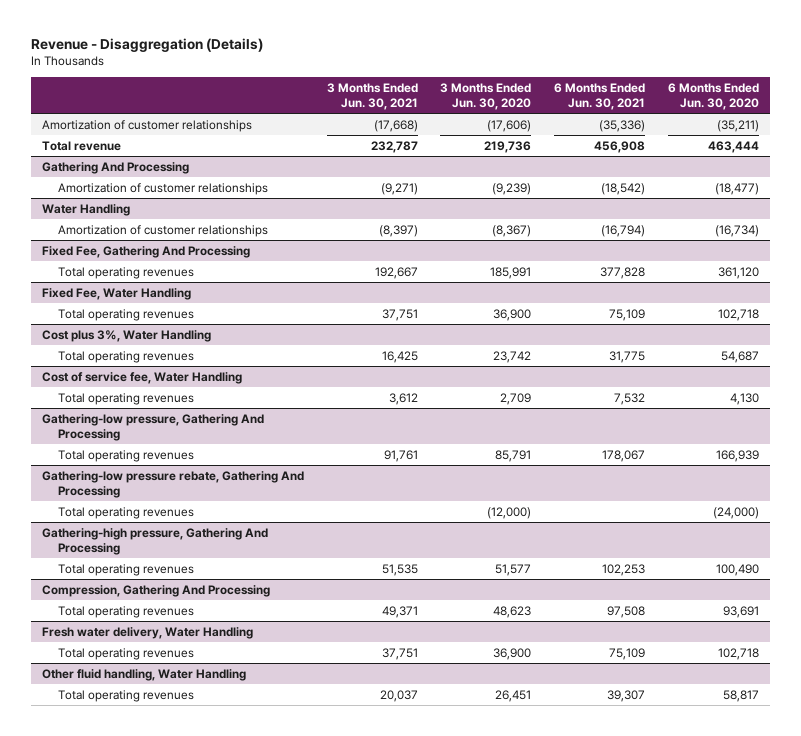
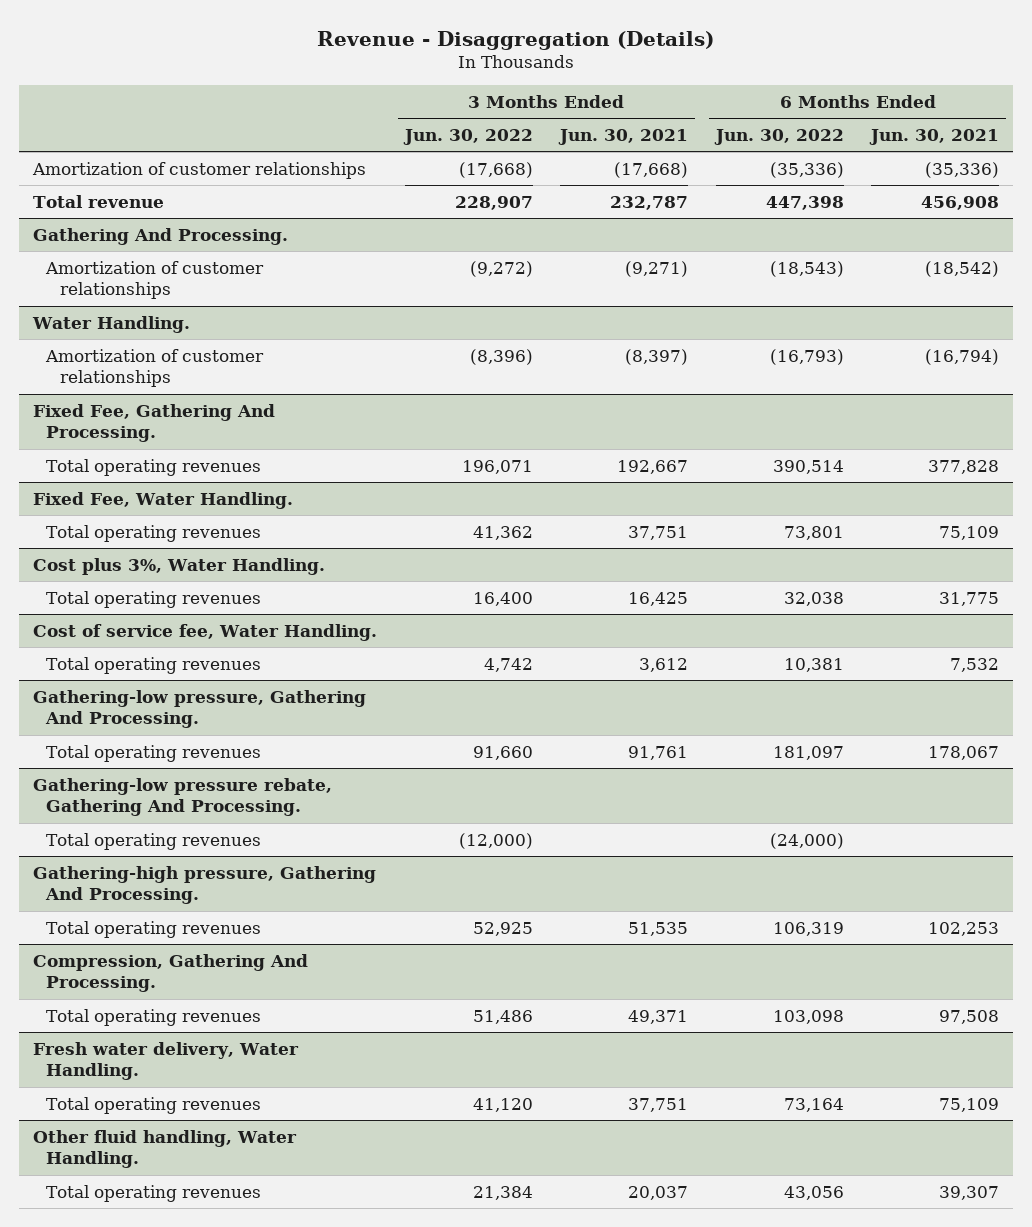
- | 3 Months Ended Jun. 30, 2021 | 3 Months Ended Jun. 30, 2020 | 6 Months Ended Jun. 30, 2021 | 6 Months Ended Jun. 30, 2020
+ | 3 Months Ended Jun. 30, 2022 | 3 Months Ended Jun. 30, 2021 | 6 Months Ended Jun. 30, 2022 | 6 Months Ended Jun. 30, 2021
- Gathering And Processing
+ Gathering And Processing.
- Water Handling
+ Water Handling.
- Fixed Fee, Gathering And Processing
+ Fixed Fee, Gathering And Processing.
- Fixed Fee, Water Handling
+ Fixed Fee, Water Handling.
- Cost plus 3%, Water Handling
+ Cost plus 3%, Water Handling.
- Cost of service fee, Water Handling
+ Cost of service fee, Water Handling.
- Gathering-low pressure, Gathering And Processing
+ Gathering-low pressure, Gathering And Processing.
- Gathering-low pressure rebate, Gathering And Processing
+ Gathering-low pressure rebate, Gathering And Processing.
- Gathering-high pressure, Gathering And Processing
+ Gathering-high pressure, Gathering And Processing.
- Compression, Gathering And Processing
+ Compression, Gathering And Processing.
- Fresh water delivery, Water Handling
+ Fresh water delivery, Water Handling.
- Other fluid handling, Water Handling
+ Other fluid handling, Water Handling.

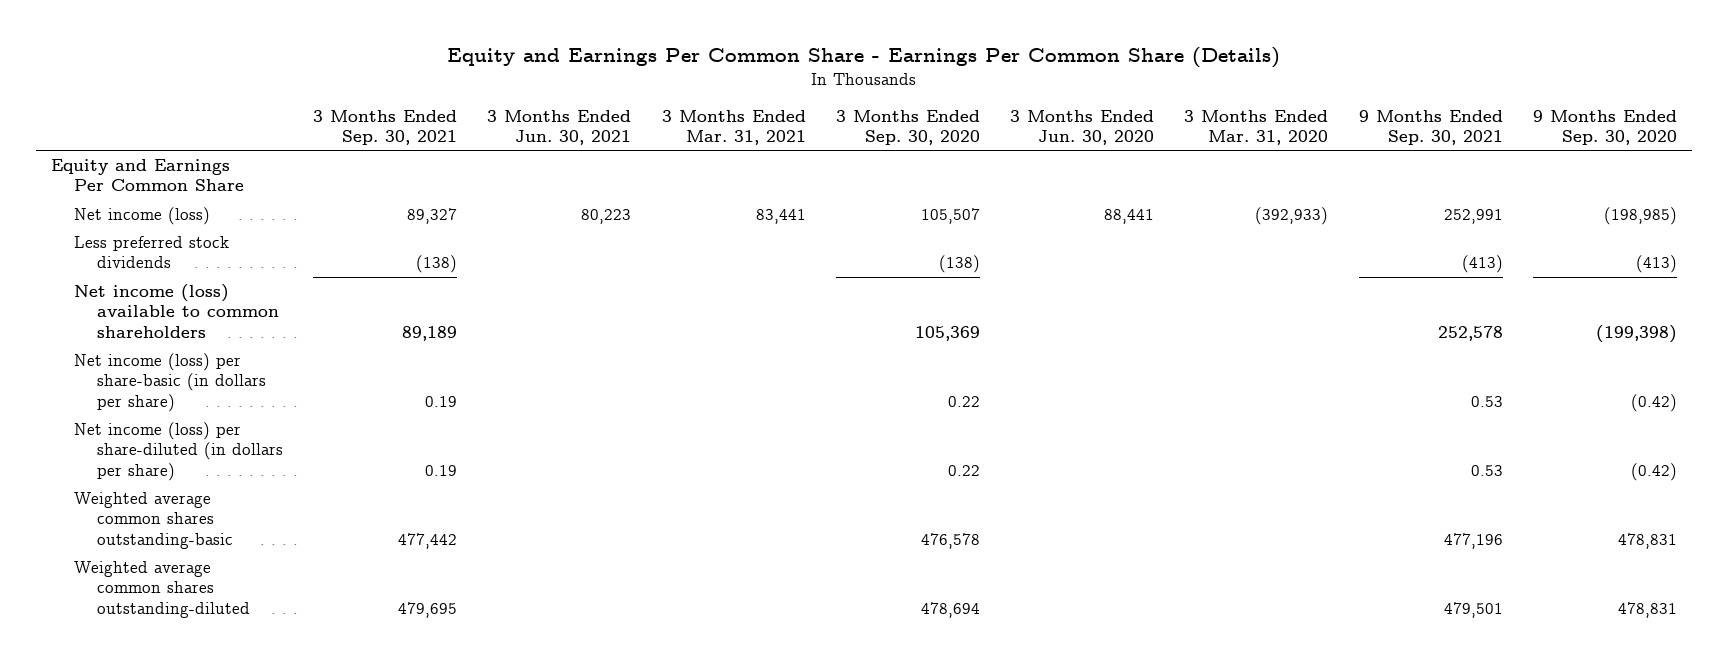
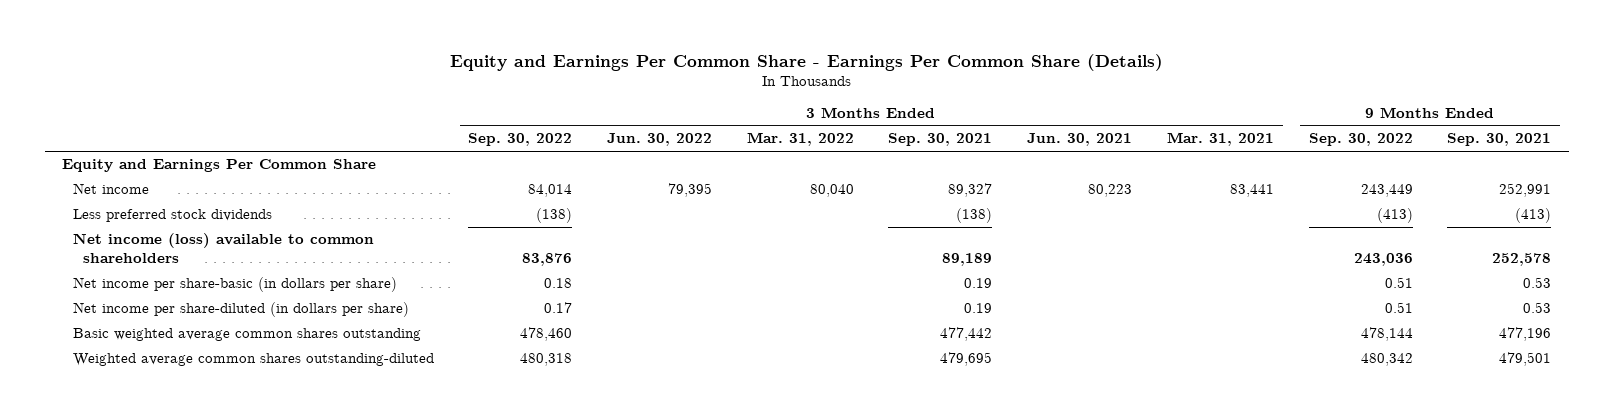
- | 3 Months Ended Sep. 30, 2021 | 3 Months Ended Jun. 30, 2021 | 3 Months Ended Mar. 31, 2021 | 3 Months Ended Sep. 30, 2020 | 3 Months Ended Jun. 30, 2020 | 3 Months Ended Mar. 31, 2020 | 9 Months Ended Sep. 30, 2021 | 9 Months Ended Sep. 30, 2020
+ | 3 Months Ended Sep. 30, 2022 | 3 Months Ended Jun. 30, 2022 | 3 Months Ended Mar. 31, 2022 | 3 Months Ended Sep. 30, 2021 | 3 Months Ended Jun. 30, 2021 | 3 Months Ended Mar. 31, 2021 | 9 Months Ended Sep. 30, 2022 | 9 Months Ended Sep. 30, 2021
- Net income (loss) | 89,327 | 80,223 | 83,441 | 105,507 | 88,441 | (392,933) | 252,991 | (198,985)
+ Net income | 84,014 | 79,395 | 80,040 | 89,327 | 80,223 | 83,441 | 243,449 | 252,991
- Net income (loss) per share-basic (in dollars per share) | 0.19 | | | 0.22 | | | 0.53 | (0.42)
- Net income (loss) per share-diluted (in dollars per share) | 0.19 | | | 0.22 | | | 0.53 | (0.42)
- Weighted average common shares outstanding-basic | 477,442 | | | 476,578 | | | 477,196 | 478,831
+ Net income per share-basic (in dollars per share) | 0.18 | | | 0.19 | | | 0.51 | 0.53
+ Net income per share-diluted (in dollars per share) | 0.17 | | | 0.19 | | | 0.51 | 0.53
+ Basic weighted average common shares outstanding | 478,460 | | | 477,442 | | | 478,144 | 477,196

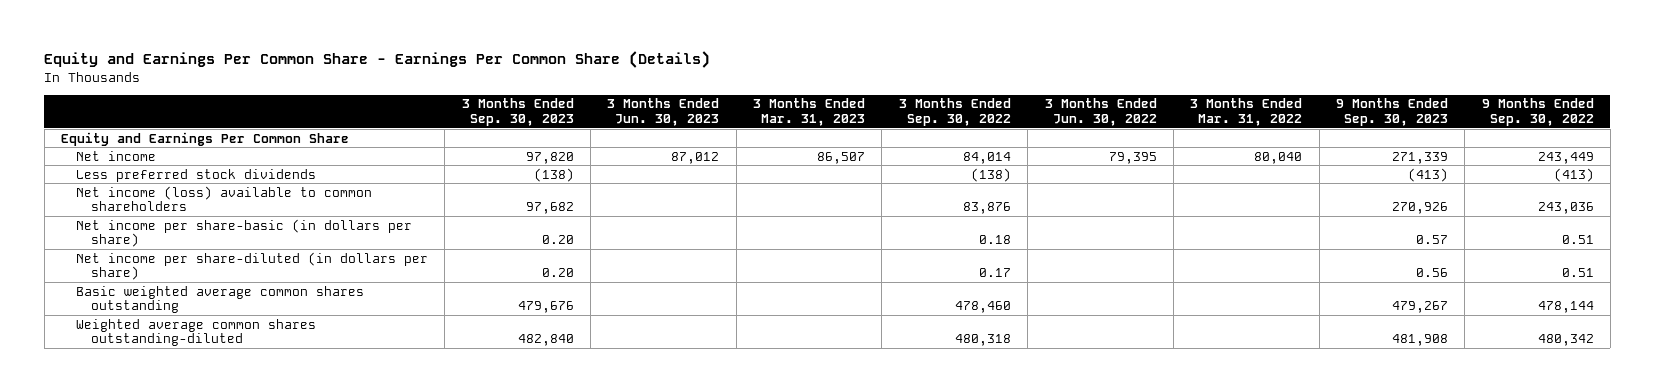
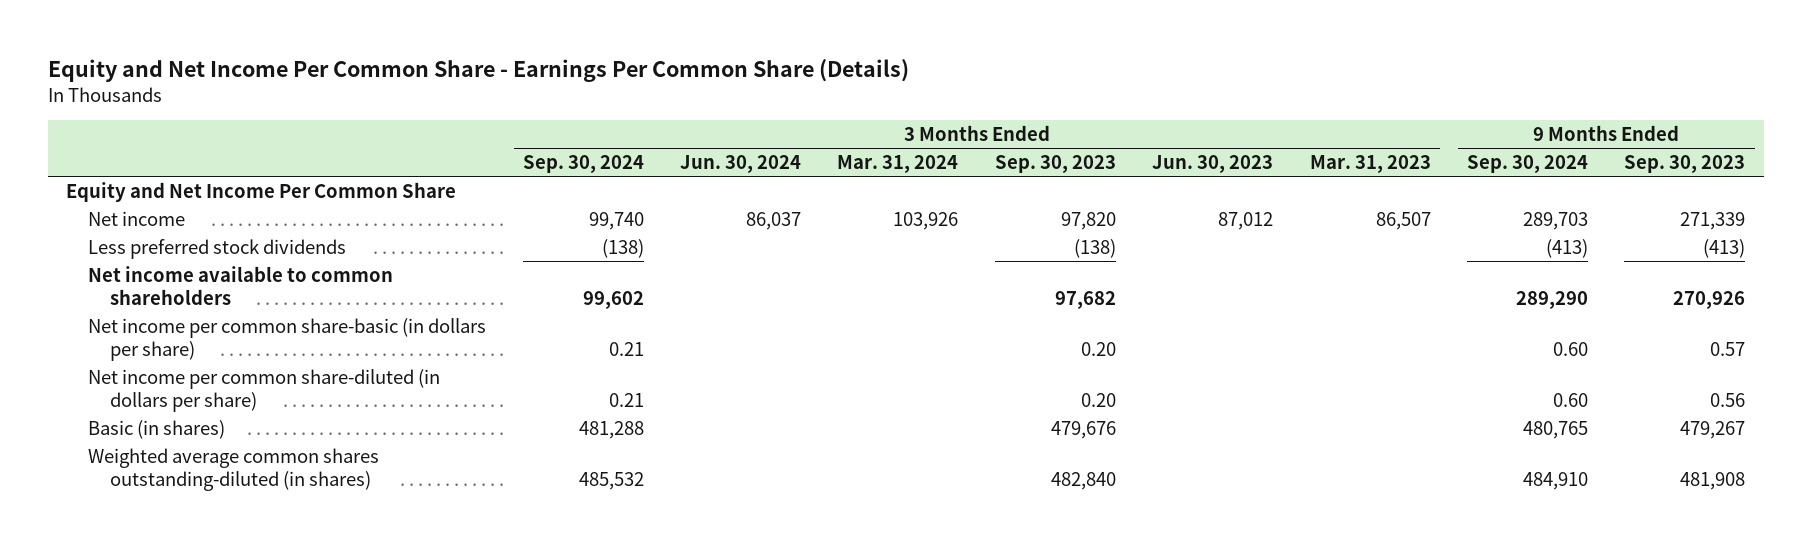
- Equity and Earnings Per Common Share - Earnings Per Common Share (Details)
+ Equity and Net Income Per Common Share - Earnings Per Common Share (Details)
- | 3 Months Ended Sep. 30, 2023 | 3 Months Ended Jun. 30, 2023 | 3 Months Ended Mar. 31, 2023 | 3 Months Ended Sep. 30, 2022 | 3 Months Ended Jun. 30, 2022 | 3 Months Ended Mar. 31, 2022 | 9 Months Ended Sep. 30, 2023 | 9 Months Ended Sep. 30, 2022
+ | 3 Months Ended Sep. 30, 2024 | 3 Months Ended Jun. 30, 2024 | 3 Months Ended Mar. 31, 2024 | 3 Months Ended Sep. 30, 2023 | 3 Months Ended Jun. 30, 2023 | 3 Months Ended Mar. 31, 2023 | 9 Months Ended Sep. 30, 2024 | 9 Months Ended Sep. 30, 2023
- Equity and Earnings Per Common Share
+ Equity and Net Income Per Common Share
- Net income (loss) available to common shareholders | 97,682 | | | 83,876 | | | 270,926 | 243,036
- Net income per share-basic (in dollars per share) | 0.20 | | | 0.18 | | | 0.57 | 0.51
- Net income per share-diluted (in dollars per share) | 0.20 | | | 0.17 | | | 0.56 | 0.51
- Basic weighted average common shares outstanding | 479,676 | | | 478,460 | | | 479,267 | 478,144
- Weighted average common shares outstanding-diluted | 482,840 | | | 480,318 | | | 481,908 | 480,342
+ Net income available to common shareholders | 99,602 | | | 97,682 | | | 289,290 | 270,926
+ Net income per common share-basic (in dollars per share) | 0.21 | | | 0.20 | | | 0.60 | 0.57
+ Net income per common share-diluted (in dollars per share) | 0.21 | | | 0.20 | | | 0.60 | 0.56
+ Basic (in shares) | 481,288 | | | 479,676 | | | 480,765 | 479,267
+ Weighted average common shares outstanding-diluted (in shares) | 485,532 | | | 482,840 | | | 484,910 | 481,908

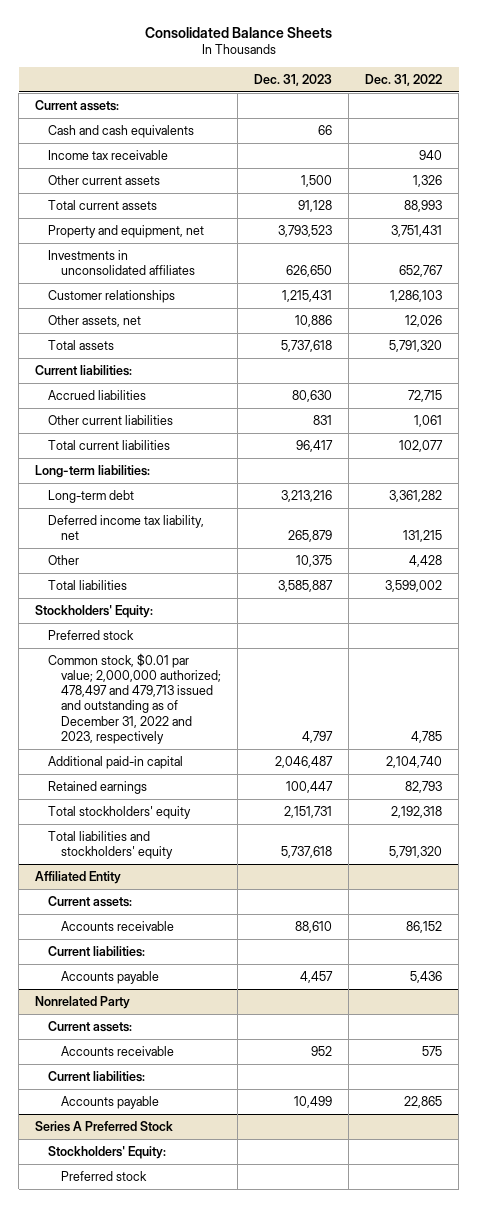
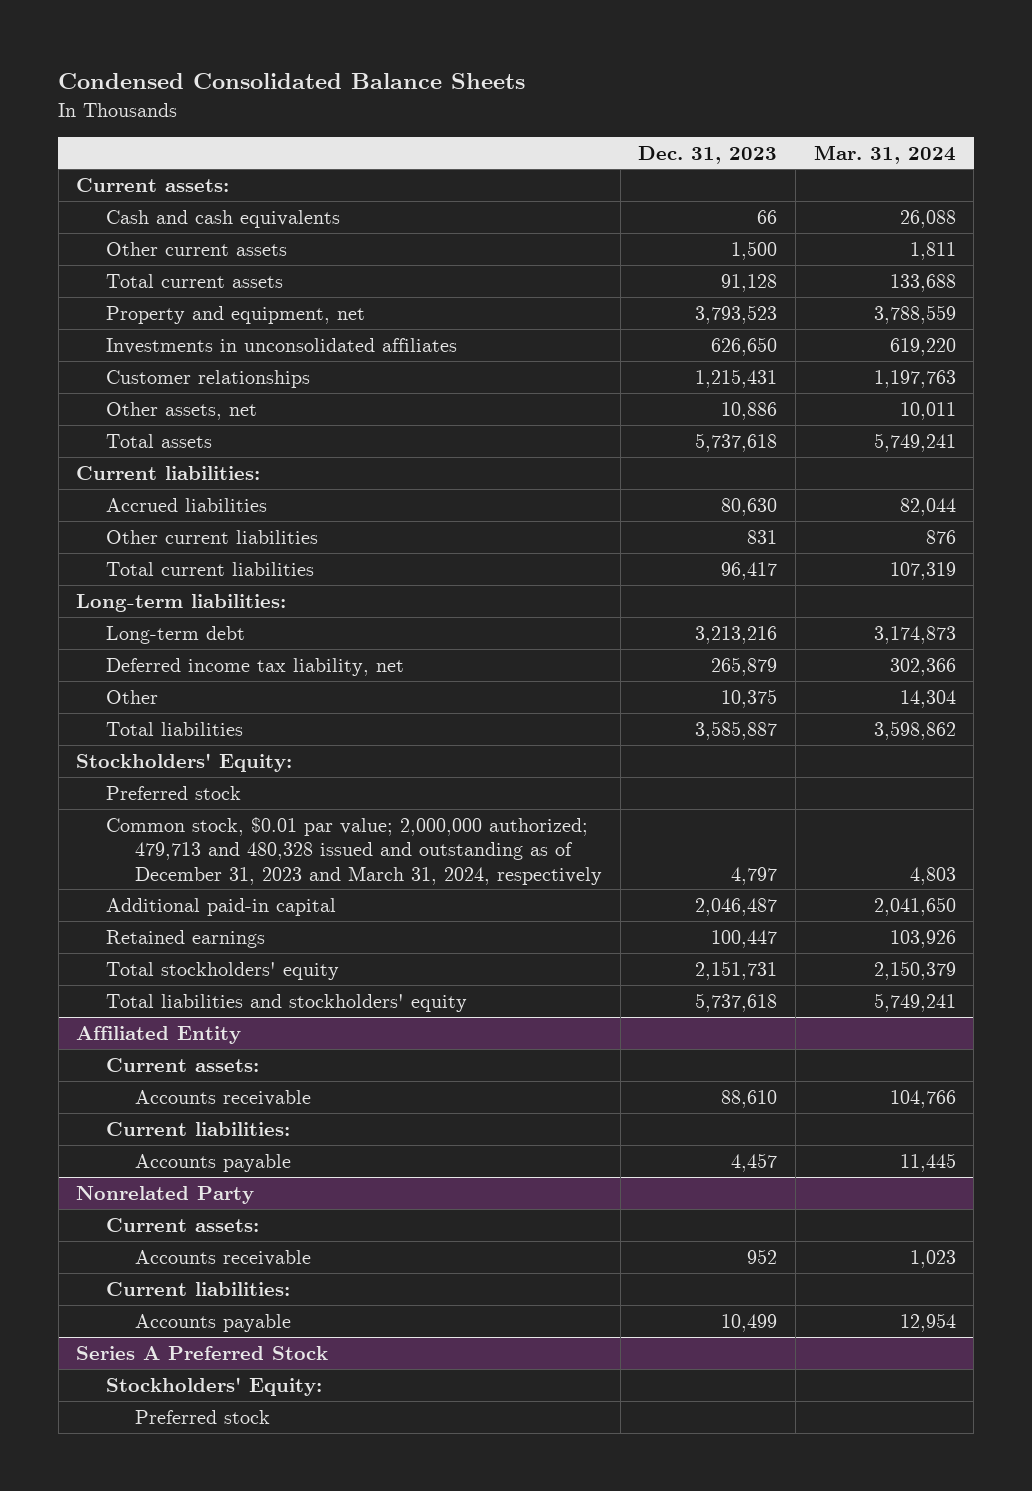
- Consolidated Balance Sheets
+ Condensed Consolidated Balance Sheets
- | Dec. 31, 2023 | Dec. 31, 2022
+ | Dec. 31, 2023 | Mar. 31, 2024
- Income tax receivable | | 940
- Common stock, $0.01 par value; 2,000,000 authorized; 478,497 and 479,713 issued and outstanding as of December 31, 2022 and 2023, respectively | 4,797 | 4,785
+ Common stock, $0.01 par value; 2,000,000 authorized; 479,713 and 480,328 issued and outstanding as of December 31, 2023 and March 31, 2024, respectively | 4,797 | 4,803

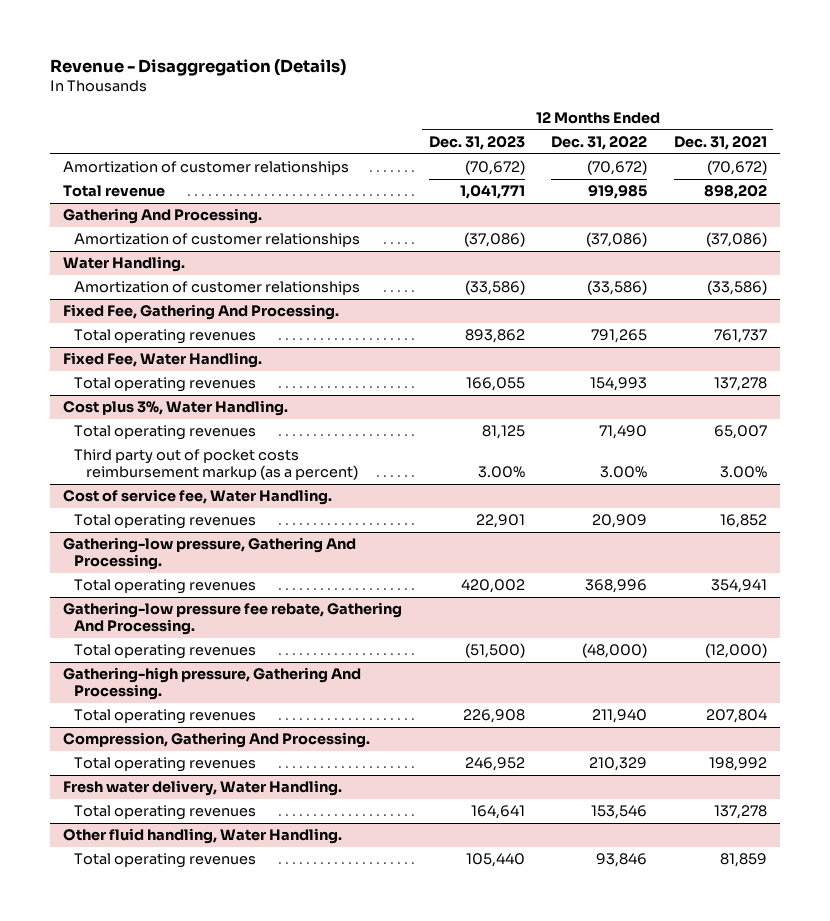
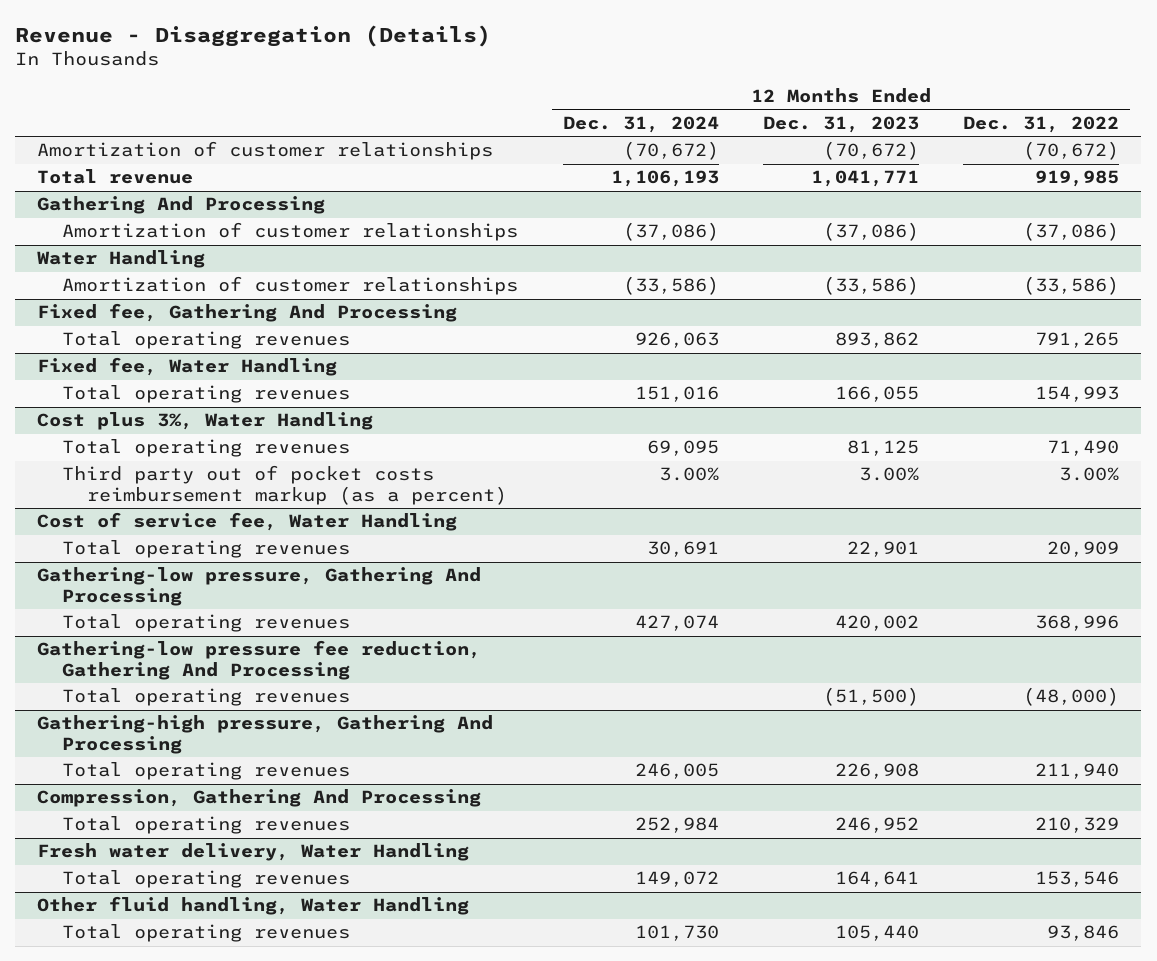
- | 12 Months Ended Dec. 31, 2023 | 12 Months Ended Dec. 31, 2022 | 12 Months Ended Dec. 31, 2021
+ | 12 Months Ended Dec. 31, 2024 | 12 Months Ended Dec. 31, 2023 | 12 Months Ended Dec. 31, 2022
- Gathering And Processing.
+ Gathering And Processing
- Water Handling.
+ Water Handling
- Fixed Fee, Gathering And Processing.
+ Fixed fee, Gathering And Processing
- Fixed Fee, Water Handling.
+ Fixed fee, Water Handling
- Cost plus 3%, Water Handling.
+ Cost plus 3%, Water Handling
- Cost of service fee, Water Handling.
+ Cost of service fee, Water Handling
- Gathering-low pressure, Gathering And Processing.
+ Gathering-low pressure, Gathering And Processing
- Gathering-low pressure fee rebate, Gathering And Processing.
+ Gathering-low pressure fee reduction, Gathering And Processing
- Gathering-high pressure, Gathering And Processing.
+ Gathering-high pressure, Gathering And Processing
- Compression, Gathering And Processing.
+ Compression, Gathering And Processing
- Fresh water delivery, Water Handling.
+ Fresh water delivery, Water Handling
- Other fluid handling, Water Handling.
+ Other fluid handling, Water Handling

